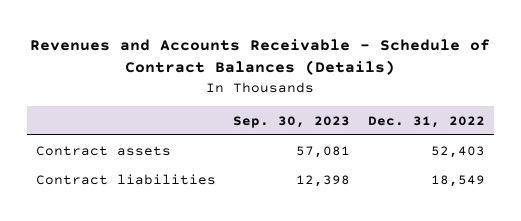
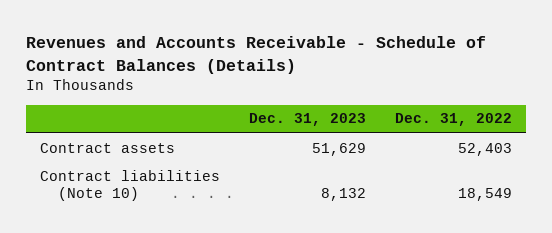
- | Sep. 30, 2023 | Dec. 31, 2022
+ | Dec. 31, 2023 | Dec. 31, 2022
- Contract liabilities | 12,398 | 18,549
+ Contract liabilities (Note 10) | 8,132 | 18,549

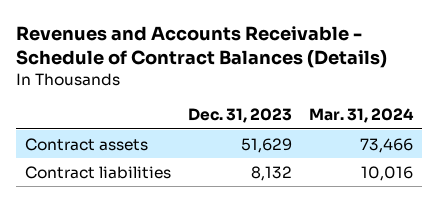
- | Dec. 31, 2023 | Dec. 31, 2022
+ | Dec. 31, 2023 | Mar. 31, 2024
- Contract liabilities (Note 10) | 8,132 | 18,549
+ Contract liabilities | 8,132 | 10,016

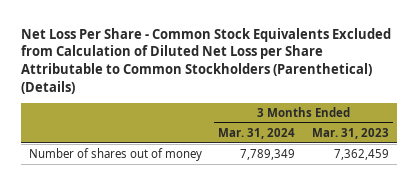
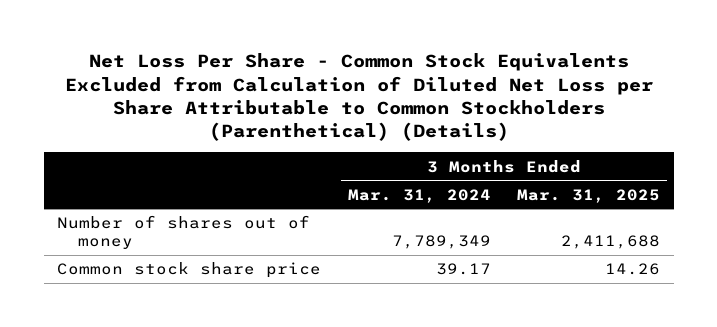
- | 3 Months Ended Mar. 31, 2024 | 3 Months Ended Mar. 31, 2023
+ | 3 Months Ended Mar. 31, 2024 | 3 Months Ended Mar. 31, 2025
+ Common stock share price | 39.17 | 14.26

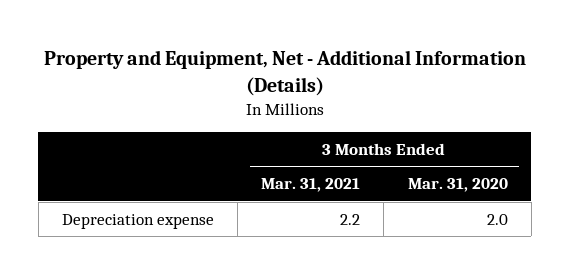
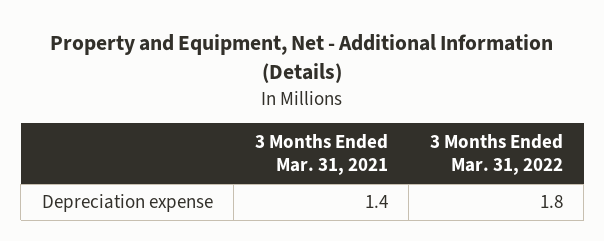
- | 3 Months Ended Mar. 31, 2021 | 3 Months Ended Mar. 31, 2020
+ | 3 Months Ended Mar. 31, 2021 | 3 Months Ended Mar. 31, 2022
- Depreciation expense | 2.2 | 2.0
+ Depreciation expense | 1.4 | 1.8

